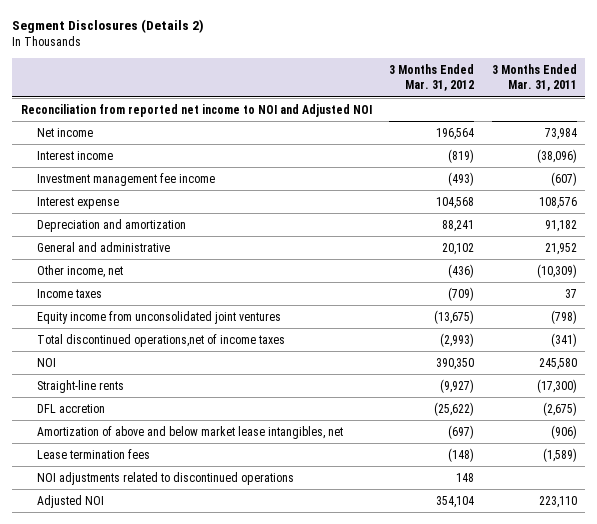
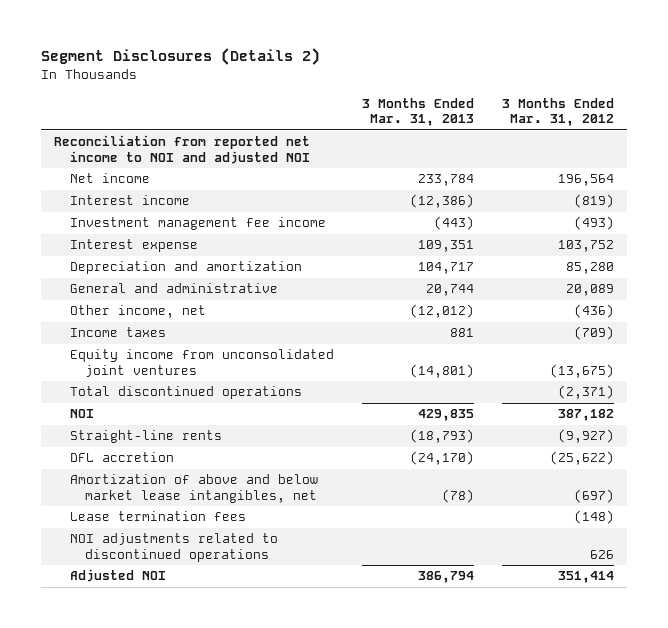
- | 3 Months Ended Mar. 31, 2012 | 3 Months Ended Mar. 31, 2011
+ | 3 Months Ended Mar. 31, 2013 | 3 Months Ended Mar. 31, 2012
- Reconciliation from reported net income to NOI and Adjusted NOI
+ Reconciliation from reported net income to NOI and adjusted NOI
- Interest expense | 104,568 | 108,576
- Depreciation and amortization | 88,241 | 91,182
- General and administrative | 20,102 | 21,952
+ Interest expense | 109,351 | 103,752
+ Depreciation and amortization | 104,717 | 85,280
+ General and administrative | 20,744 | 20,089
- Total discontinued operations,net of income taxes | (2,993) | (341)
- NOI | 390,350 | 245,580
+ Total discontinued operations | | (2,371)
+ NOI | 429,835 | 387,182
- NOI adjustments related to discontinued operations | 148 |
- Adjusted NOI | 354,104 | 223,110
+ NOI adjustments related to discontinued operations | | 626
+ Adjusted NOI | 386,794 | 351,414

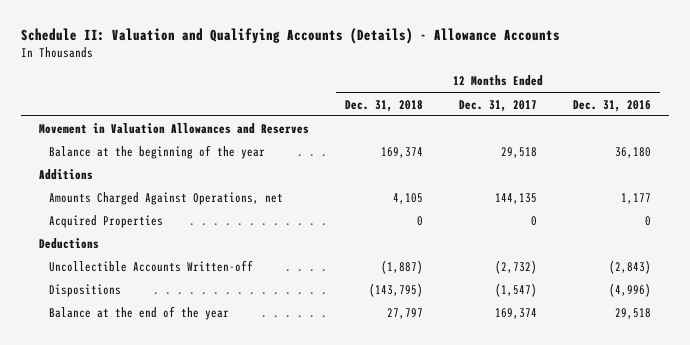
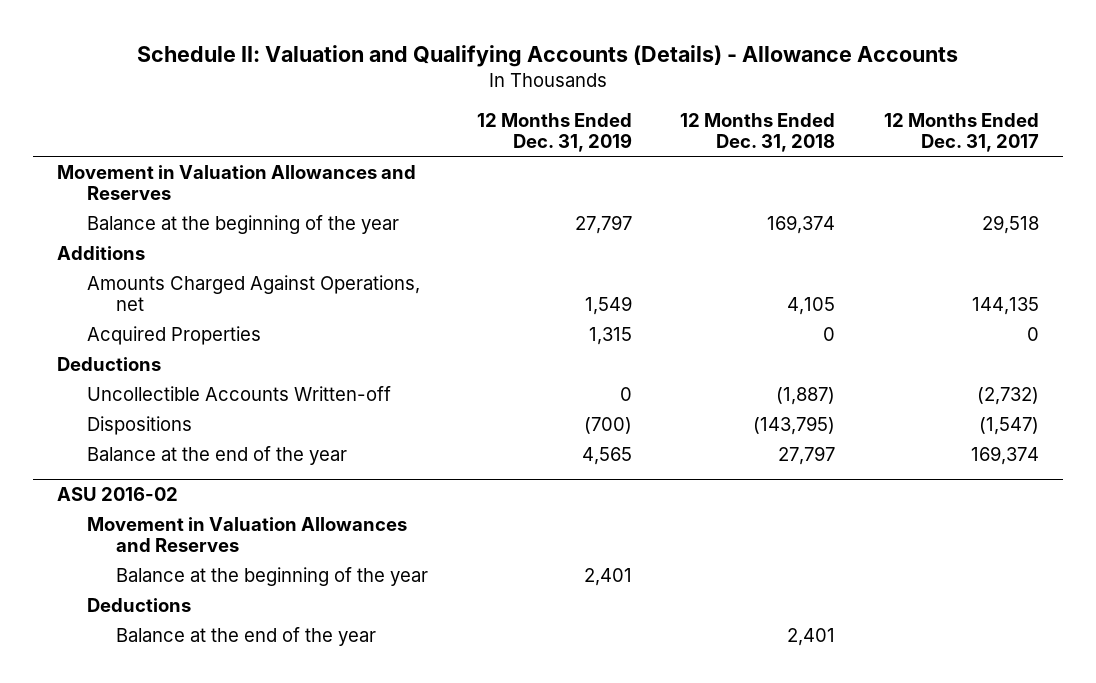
- | 12 Months Ended Dec. 31, 2018 | 12 Months Ended Dec. 31, 2017 | 12 Months Ended Dec. 31, 2016
+ | 12 Months Ended Dec. 31, 2019 | 12 Months Ended Dec. 31, 2018 | 12 Months Ended Dec. 31, 2017
+ ASU 2016-02
+ Movement in Valuation Allowances and Reserves
+ Balance at the beginning of the year | 2,401 | |
+ Deductions
+ Balance at the end of the year | | 2,401 |

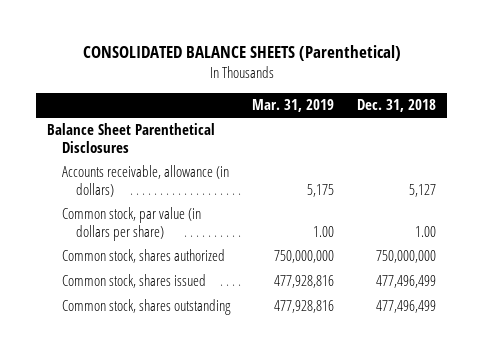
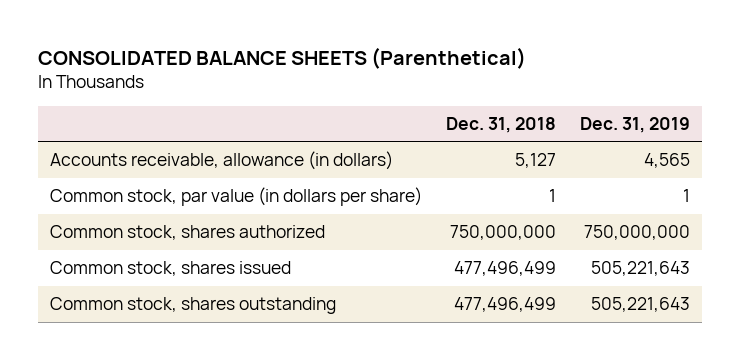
- | Mar. 31, 2019 | Dec. 31, 2018
+ | Dec. 31, 2018 | Dec. 31, 2019
- Balance Sheet Parenthetical Disclosures
- Common stock, par value (in dollars per share) | 1.00 | 1.00
+ Common stock, par value (in dollars per share) | 1 | 1

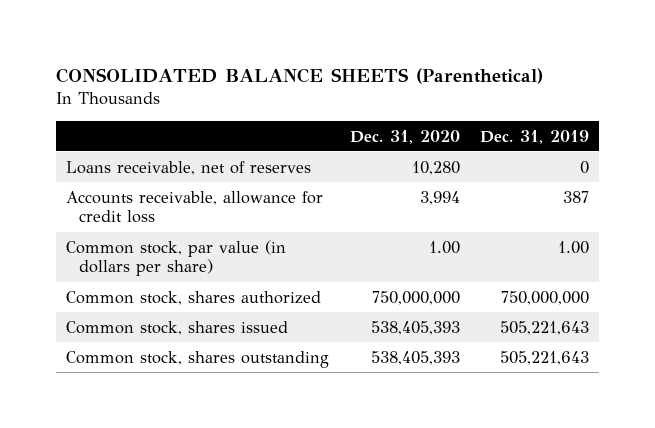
- | Dec. 31, 2018 | Dec. 31, 2019
+ | Dec. 31, 2020 | Dec. 31, 2019
- Accounts receivable, allowance (in dollars) | 5,127 | 4,565
- Common stock, par value (in dollars per share) | 1 | 1
+ Loans receivable, net of reserves | 10,280 | 0
+ Accounts receivable, allowance for credit loss | 3,994 | 387
+ Common stock, par value (in dollars per share) | 1.00 | 1.00

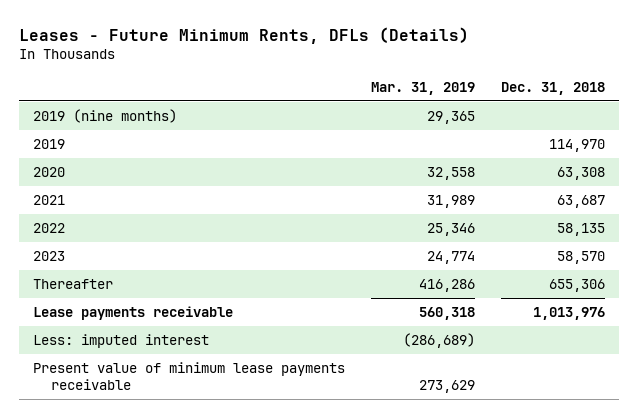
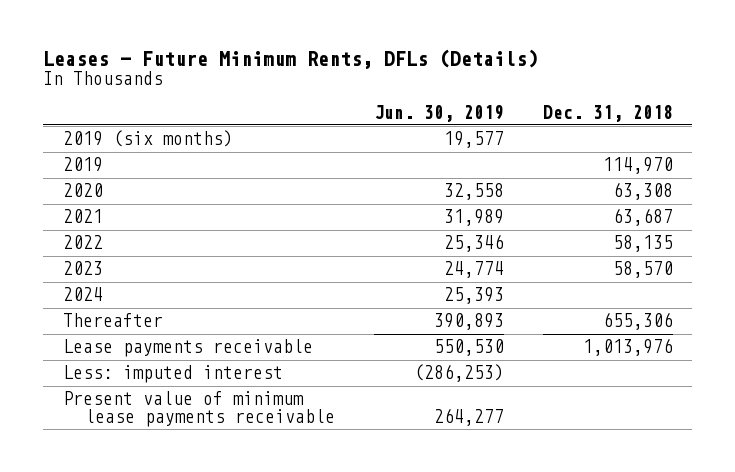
- | Mar. 31, 2019 | Dec. 31, 2018
+ | Jun. 30, 2019 | Dec. 31, 2018
- 2019 (nine months) | 29,365 |
+ 2019 (six months) | 19,577 |
+ 2024 | 25,393 |

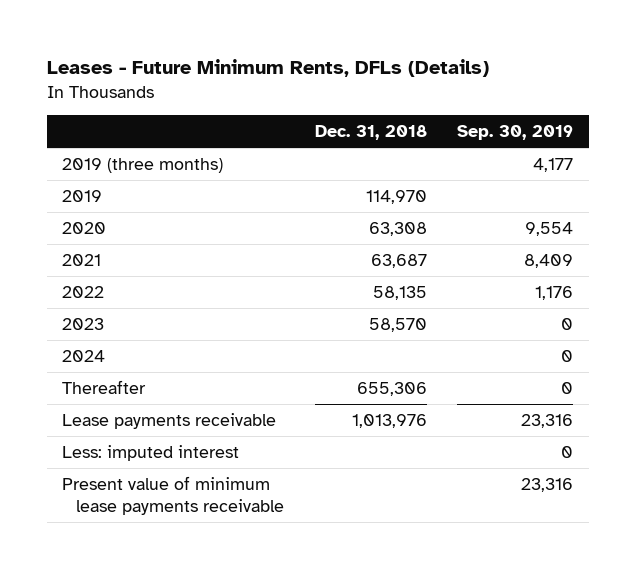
- | Jun. 30, 2019 | Dec. 31, 2018
+ | Dec. 31, 2018 | Sep. 30, 2019
- 2019 (six months) | 19,577 |
+ 2019 (three months) | | 4,177

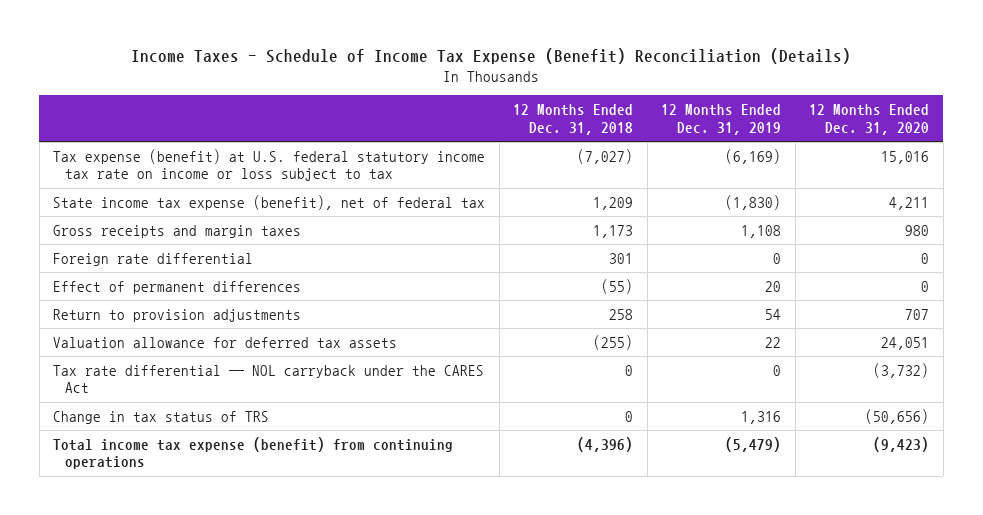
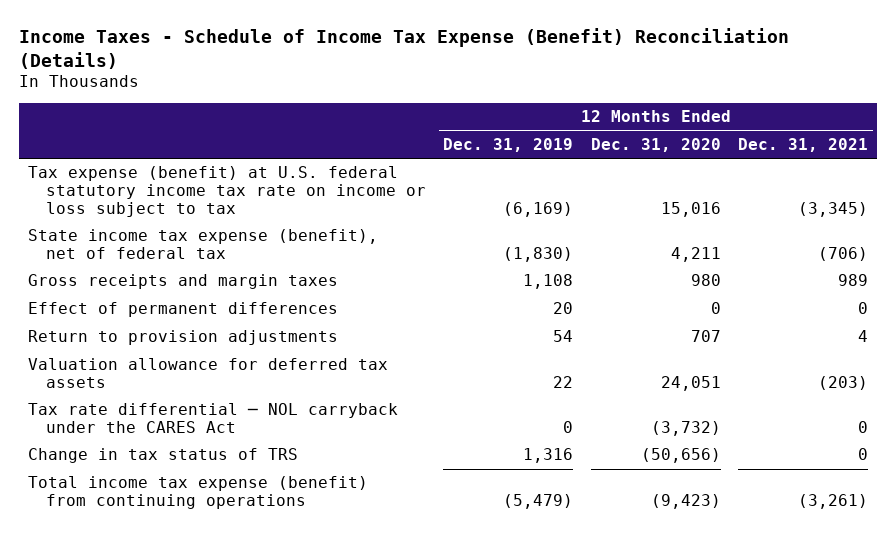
- | 12 Months Ended Dec. 31, 2018 | 12 Months Ended Dec. 31, 2019 | 12 Months Ended Dec. 31, 2020
+ | 12 Months Ended Dec. 31, 2019 | 12 Months Ended Dec. 31, 2020 | 12 Months Ended Dec. 31, 2021
- Foreign rate differential | 301 | 0 | 0

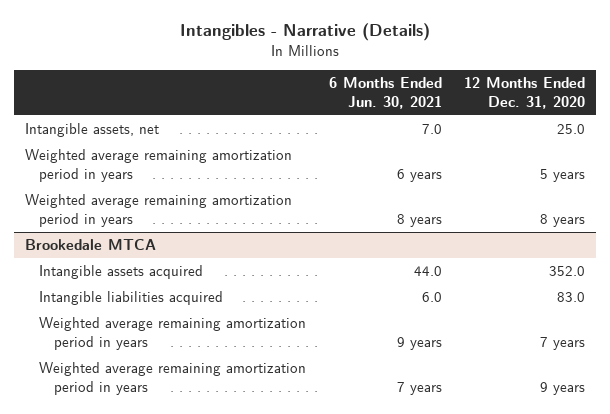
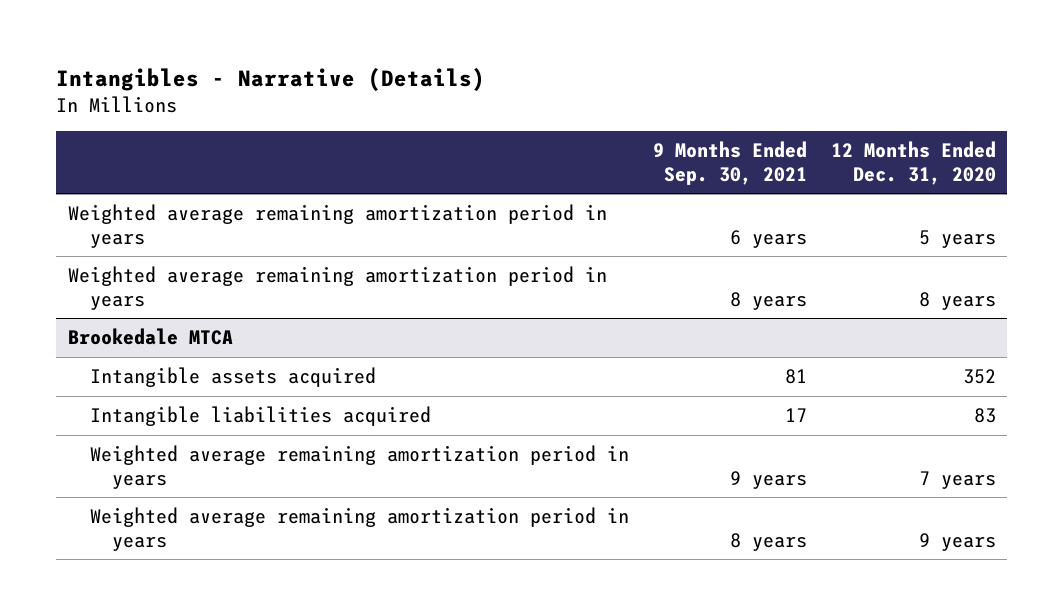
- | 6 Months Ended Jun. 30, 2021 | 12 Months Ended Dec. 31, 2020
+ | 9 Months Ended Sep. 30, 2021 | 12 Months Ended Dec. 31, 2020
- Intangible assets, net | 7.0 | 25.0
@ Brookedale MTCA
- Intangible assets acquired | 44.0 | 352.0
- Intangible liabilities acquired | 6.0 | 83.0
+ Intangible assets acquired | 81 | 352
+ Intangible liabilities acquired | 17 | 83

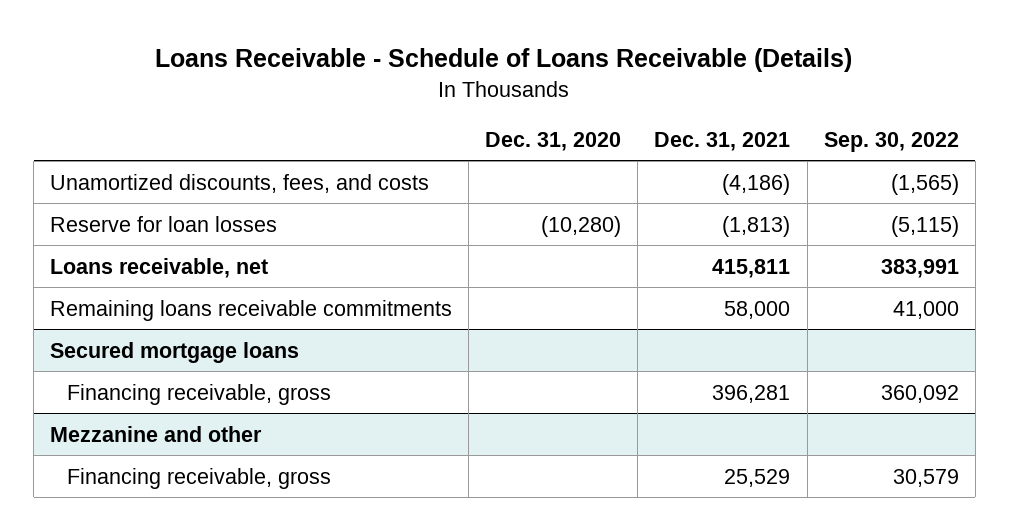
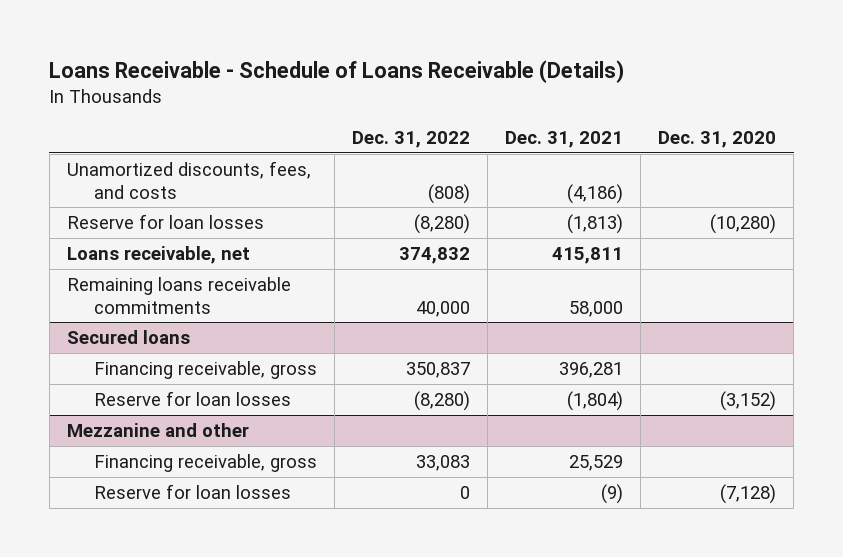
- | Dec. 31, 2020 | Dec. 31, 2021 | Sep. 30, 2022
+ | Dec. 31, 2022 | Dec. 31, 2021 | Dec. 31, 2020
- Secured mortgage loans
+ Secured loans
+ Reserve for loan losses | (8,280) | (1,804) | (3,152)
@ Mezzanine and other
+ Reserve for loan losses | 0 | (9) | (7,128)

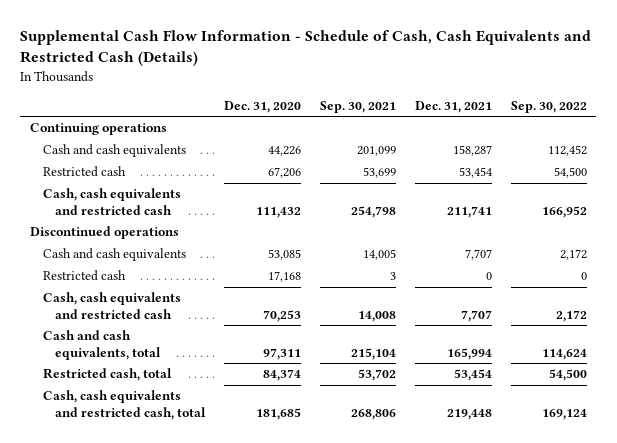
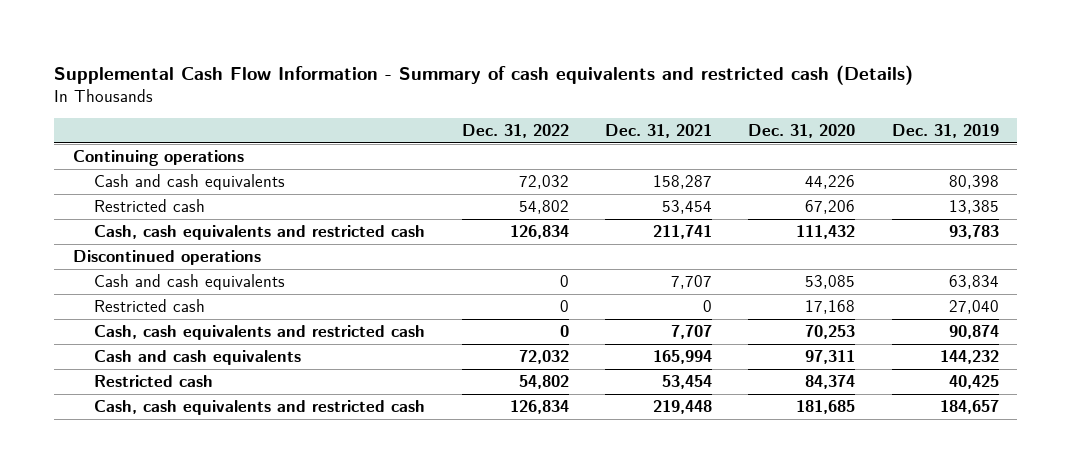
- Supplemental Cash Flow Information - Schedule of Cash, Cash Equivalents and Restricted Cash (Details)
+ Supplemental Cash Flow Information - Summary of cash equivalents and restricted cash (Details)
- | Dec. 31, 2020 | Sep. 30, 2021 | Dec. 31, 2021 | Sep. 30, 2022
+ | Dec. 31, 2022 | Dec. 31, 2021 | Dec. 31, 2020 | Dec. 31, 2019
- Cash and cash equivalents, total | 97,311 | 215,104 | 165,994 | 114,624
- Restricted cash, total | 84,374 | 53,702 | 53,454 | 54,500
- Cash, cash equivalents and restricted cash, total | 181,685 | 268,806 | 219,448 | 169,124
+ Cash and cash equivalents | 72,032 | 165,994 | 97,311 | 144,232
+ Restricted cash | 54,802 | 53,454 | 84,374 | 40,425
+ Cash, cash equivalents and restricted cash | 126,834 | 219,448 | 181,685 | 184,657

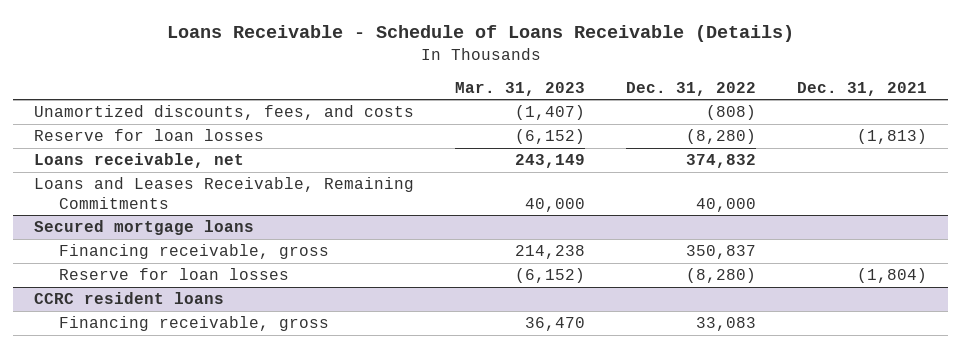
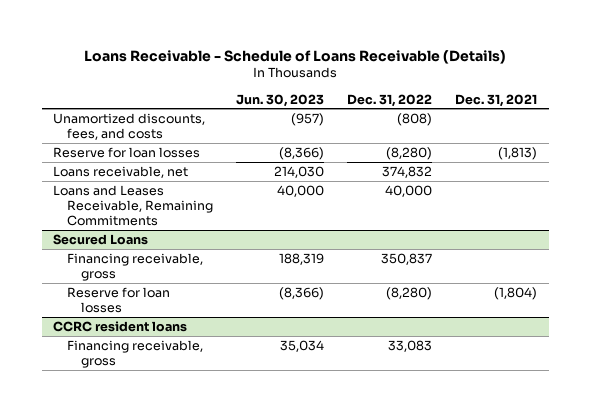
- | Mar. 31, 2023 | Dec. 31, 2022 | Dec. 31, 2021
+ | Jun. 30, 2023 | Dec. 31, 2022 | Dec. 31, 2021
- Secured mortgage loans
+ Secured Loans

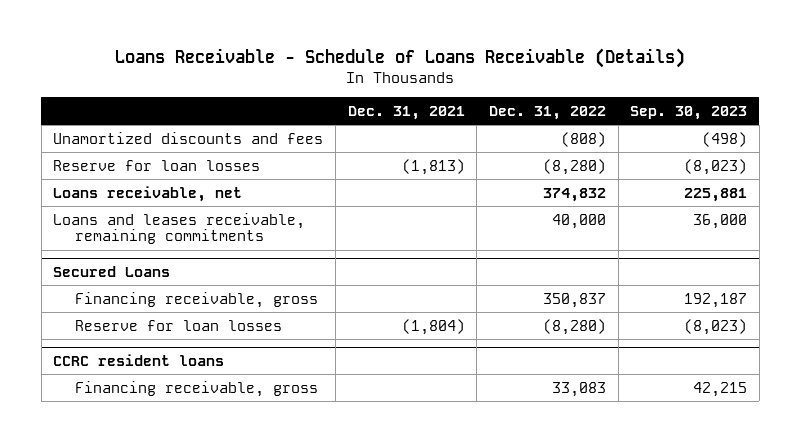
- | Jun. 30, 2023 | Dec. 31, 2022 | Dec. 31, 2021
+ | Dec. 31, 2021 | Dec. 31, 2022 | Sep. 30, 2023
- Unamortized discounts, fees, and costs | (957) | (808) |
+ Unamortized discounts and fees | | (808) | (498)
- Loans and Leases Receivable, Remaining Commitments | 40,000 | 40,000 |
+ Loans and leases receivable, remaining commitments | | 40,000 | 36,000

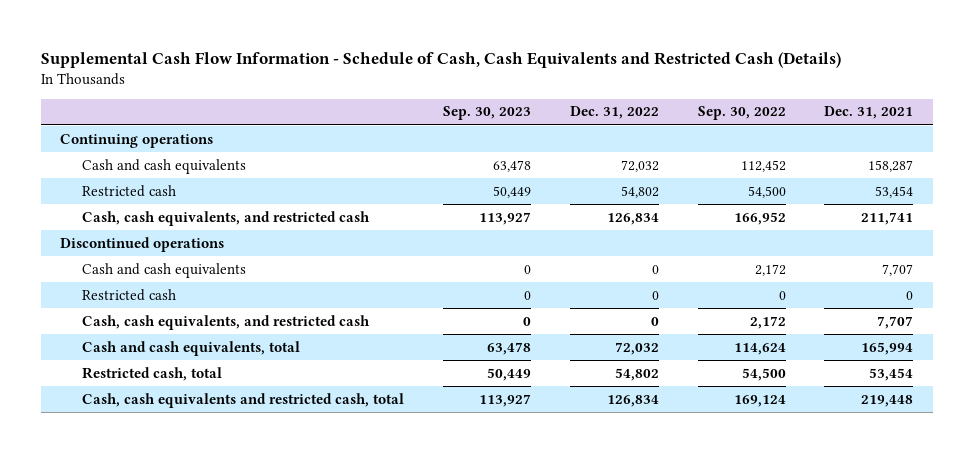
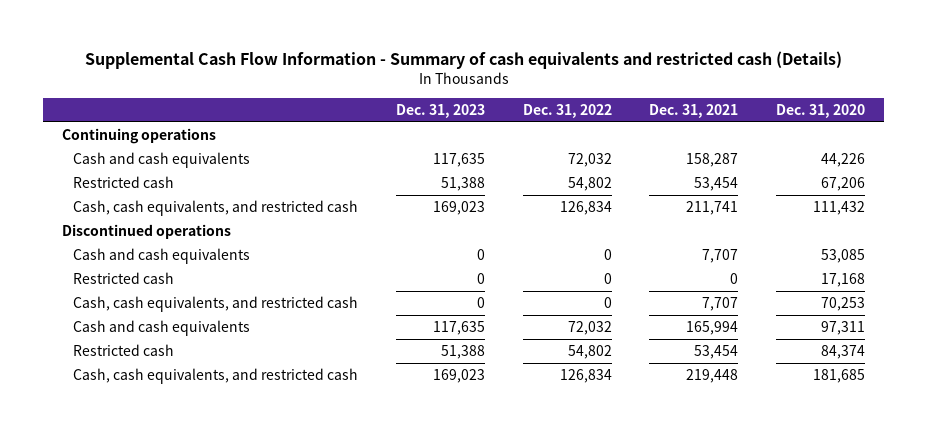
- Supplemental Cash Flow Information - Schedule of Cash, Cash Equivalents and Restricted Cash (Details)
+ Supplemental Cash Flow Information - Summary of cash equivalents and restricted cash (Details)
- | Sep. 30, 2023 | Dec. 31, 2022 | Sep. 30, 2022 | Dec. 31, 2021
+ | Dec. 31, 2023 | Dec. 31, 2022 | Dec. 31, 2021 | Dec. 31, 2020
- Cash and cash equivalents, total | 63,478 | 72,032 | 114,624 | 165,994
- Restricted cash, total | 50,449 | 54,802 | 54,500 | 53,454
- Cash, cash equivalents and restricted cash, total | 113,927 | 126,834 | 169,124 | 219,448
+ Cash and cash equivalents | 117,635 | 72,032 | 165,994 | 97,311
+ Restricted cash | 51,388 | 54,802 | 53,454 | 84,374
+ Cash, cash equivalents, and restricted cash | 169,023 | 126,834 | 219,448 | 181,685

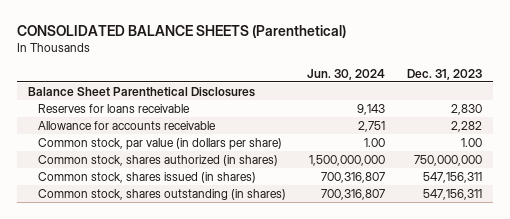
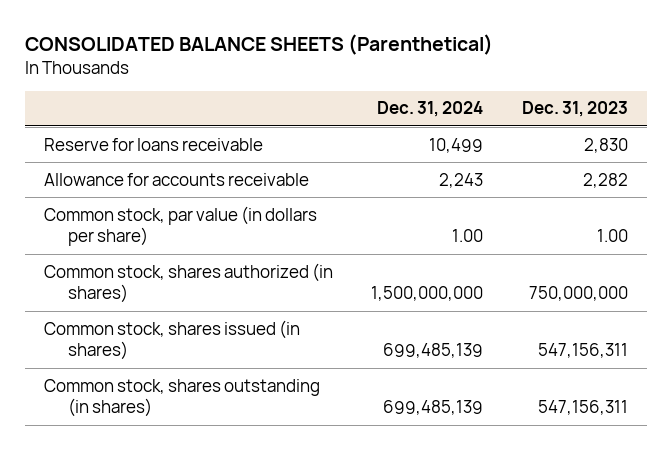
- | Jun. 30, 2024 | Dec. 31, 2023
+ | Dec. 31, 2024 | Dec. 31, 2023
- Balance Sheet Parenthetical Disclosures
- Reserves for loans receivable | 9,143 | 2,830
+ Reserve for loans receivable | 10,499 | 2,830

